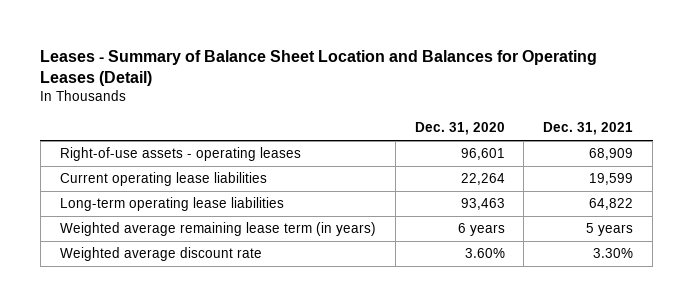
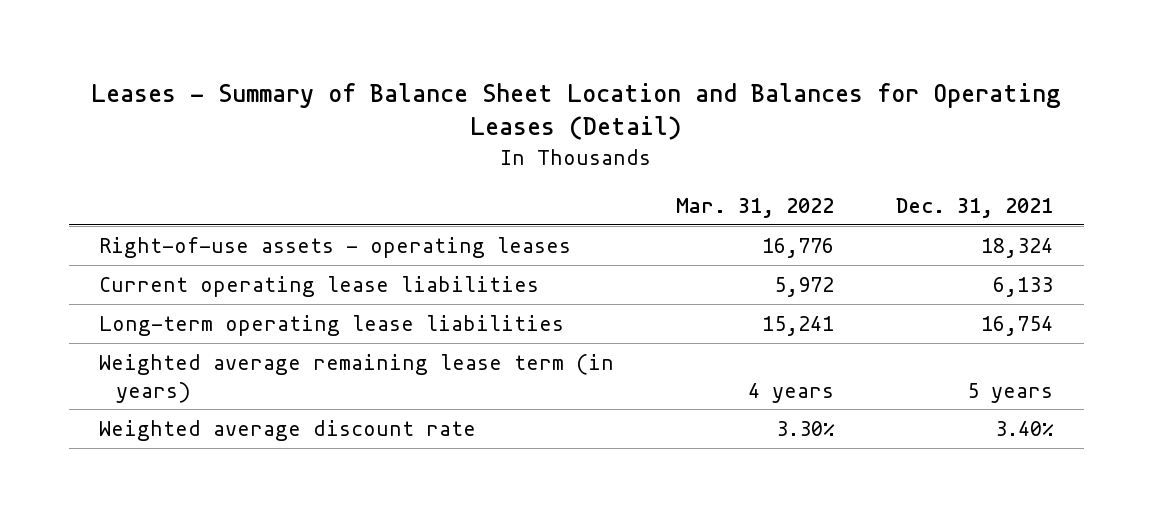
- | Dec. 31, 2020 | Dec. 31, 2021
+ | Mar. 31, 2022 | Dec. 31, 2021
- Right-of-use assets - operating leases | 96,601 | 68,909
- Current operating lease liabilities | 22,264 | 19,599
- Long-term operating lease liabilities | 93,463 | 64,822
+ Right-of-use assets - operating leases | 16,776 | 18,324
+ Current operating lease liabilities | 5,972 | 6,133
+ Long-term operating lease liabilities | 15,241 | 16,754
- Weighted average discount rate | 3.60% | 3.30%
+ Weighted average discount rate | 3.30% | 3.40%

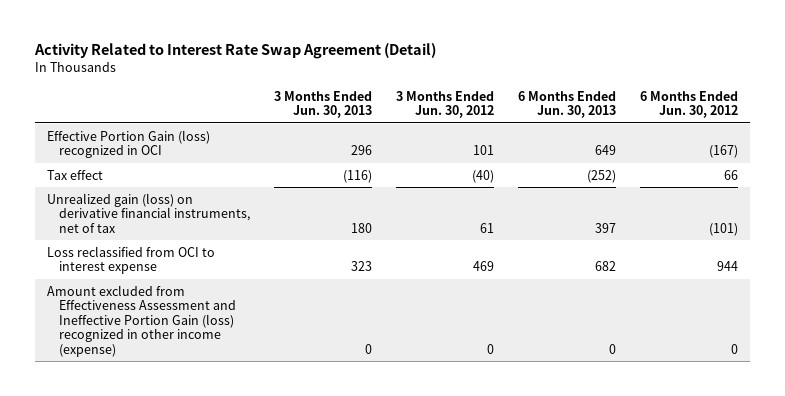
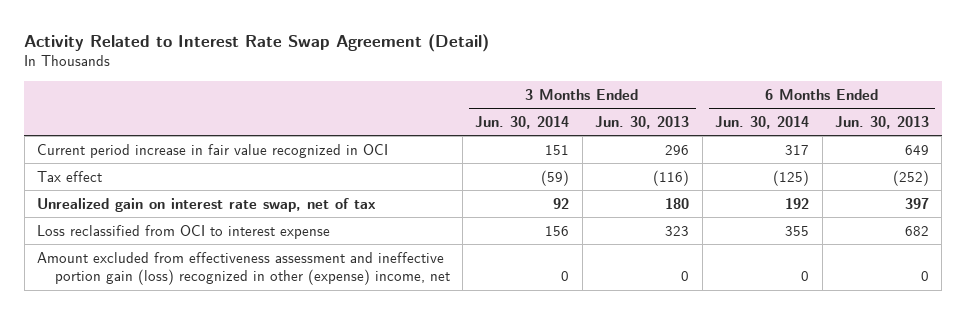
- | 3 Months Ended Jun. 30, 2013 | 3 Months Ended Jun. 30, 2012 | 6 Months Ended Jun. 30, 2013 | 6 Months Ended Jun. 30, 2012
+ | 3 Months Ended Jun. 30, 2014 | 3 Months Ended Jun. 30, 2013 | 6 Months Ended Jun. 30, 2014 | 6 Months Ended Jun. 30, 2013
- Effective Portion Gain (loss) recognized in OCI | 296 | 101 | 649 | (167)
+ Current period increase in fair value recognized in OCI | 151 | 296 | 317 | 649
- Unrealized gain (loss) on derivative financial instruments, net of tax | 180 | 61 | 397 | (101)
+ Unrealized gain on interest rate swap, net of tax | 92 | 180 | 192 | 397
- Amount excluded from Effectiveness Assessment and Ineffective Portion Gain (loss) recognized in other income (expense) | 0 | 0 | 0 | 0
+ Amount excluded from effectiveness assessment and ineffective portion gain (loss) recognized in other (expense) income, net | 0 | 0 | 0 | 0

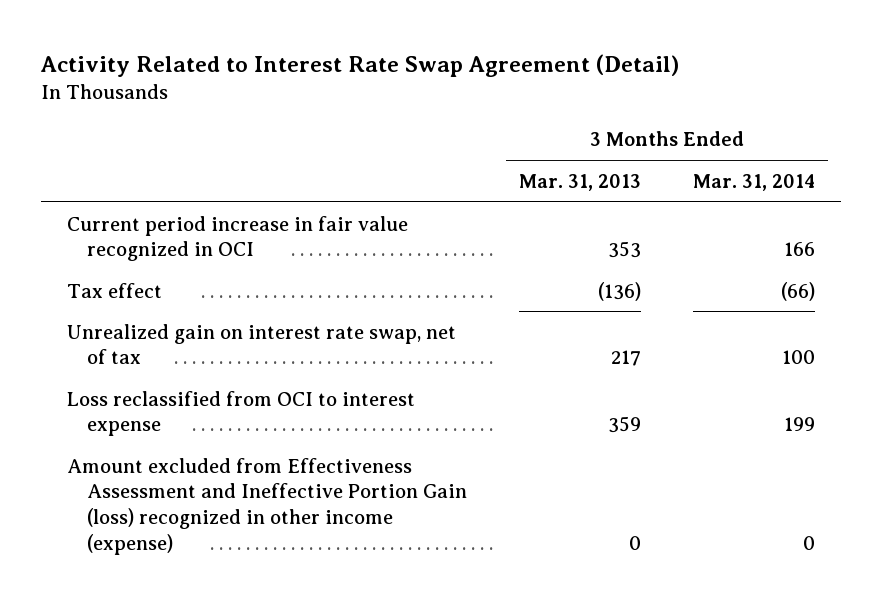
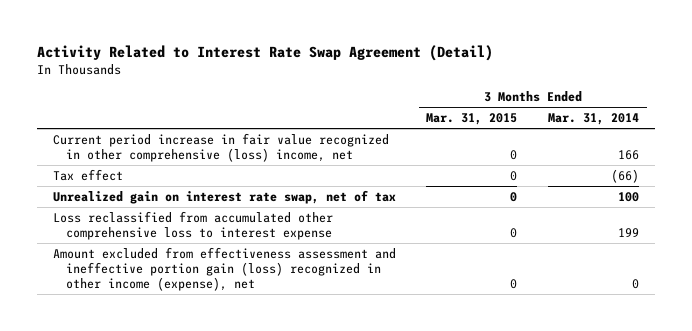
- | 3 Months Ended Mar. 31, 2013 | 3 Months Ended Mar. 31, 2014
+ | 3 Months Ended Mar. 31, 2015 | 3 Months Ended Mar. 31, 2014
- Current period increase in fair value recognized in OCI | 353 | 166
+ Current period increase in fair value recognized in other comprehensive (loss) income, net | 0 | 166
- Loss reclassified from OCI to interest expense | 359 | 199
- Amount excluded from Effectiveness Assessment and Ineffective Portion Gain (loss) recognized in other income (expense) | 0 | 0
+ Loss reclassified from accumulated other comprehensive loss to interest expense | 0 | 199
+ Amount excluded from effectiveness assessment and ineffective portion gain (loss) recognized in other income (expense), net | 0 | 0

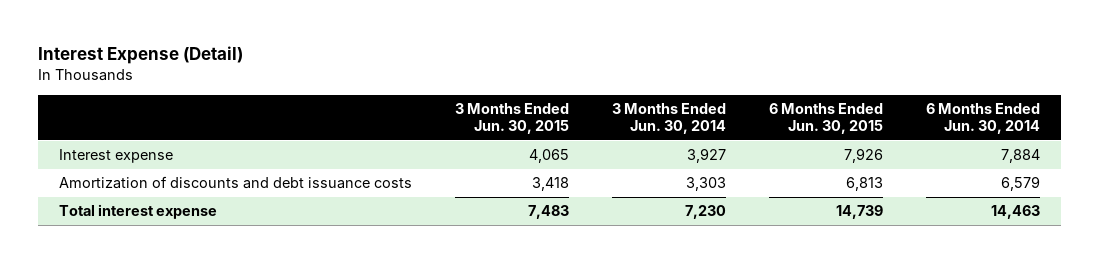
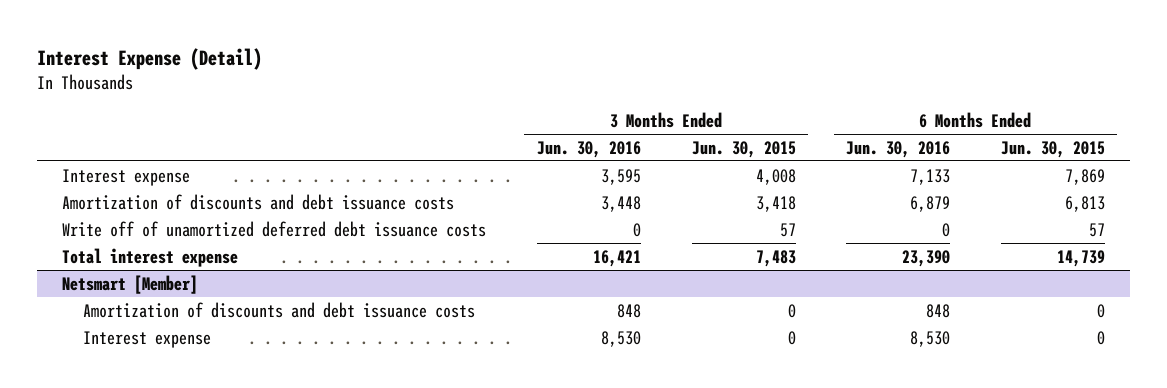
- | 3 Months Ended Jun. 30, 2015 | 3 Months Ended Jun. 30, 2014 | 6 Months Ended Jun. 30, 2015 | 6 Months Ended Jun. 30, 2014
+ | 3 Months Ended Jun. 30, 2016 | 3 Months Ended Jun. 30, 2015 | 6 Months Ended Jun. 30, 2016 | 6 Months Ended Jun. 30, 2015
- Interest expense | 4,065 | 3,927 | 7,926 | 7,884
+ Interest expense | 3,595 | 4,008 | 7,133 | 7,869
+ Write off of unamortized deferred debt issuance costs | 0 | 57 | 0 | 57
+ Netsmart [Member]
+ Amortization of discounts and debt issuance costs | 848 | 0 | 848 | 0
+ Interest expense | 8,530 | 0 | 8,530 | 0

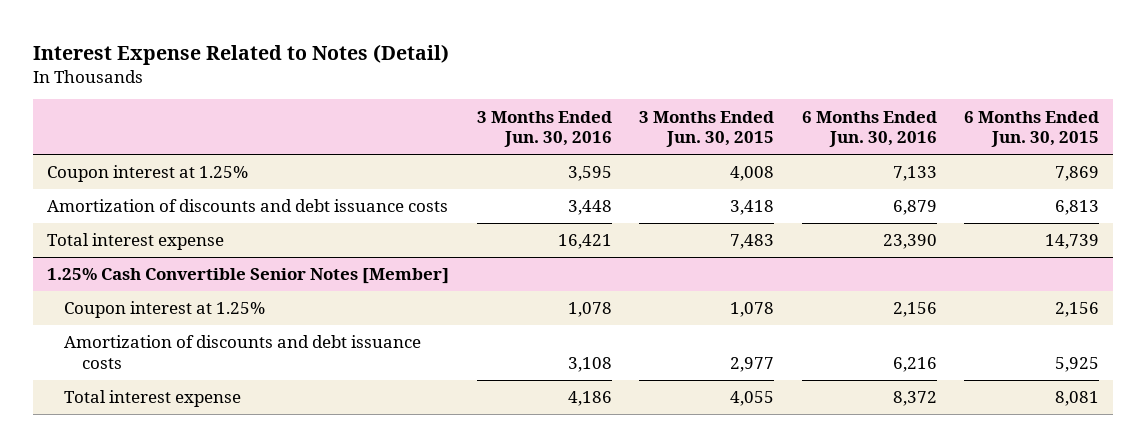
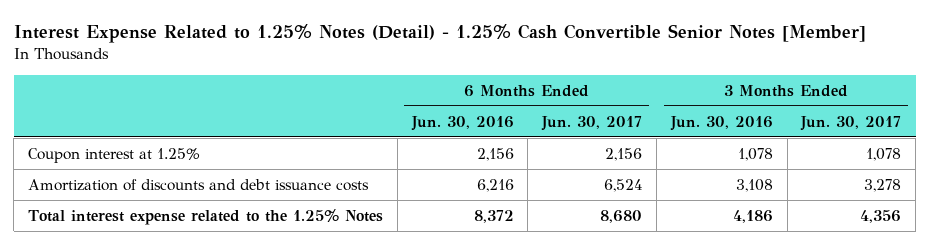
- Interest Expense Related to Notes (Detail)
+ Interest Expense Related to 1.25% Notes (Detail) - 1.25% Cash Convertible Senior Notes [Member]
- | 3 Months Ended Jun. 30, 2016 | 3 Months Ended Jun. 30, 2015 | 6 Months Ended Jun. 30, 2016 | 6 Months Ended Jun. 30, 2015
+ | 6 Months Ended Jun. 30, 2016 | 6 Months Ended Jun. 30, 2017 | 3 Months Ended Jun. 30, 2016 | 3 Months Ended Jun. 30, 2017
- Coupon interest at 1.25% | 3,595 | 4,008 | 7,133 | 7,869
- Amortization of discounts and debt issuance costs | 3,448 | 3,418 | 6,879 | 6,813
- Total interest expense | 16,421 | 7,483 | 23,390 | 14,739
- 1.25% Cash Convertible Senior Notes [Member]
- Total interest expense | 4,186 | 4,055 | 8,372 | 8,081
+ Total interest expense related to the 1.25% Notes | 8,372 | 8,680 | 4,186 | 4,356

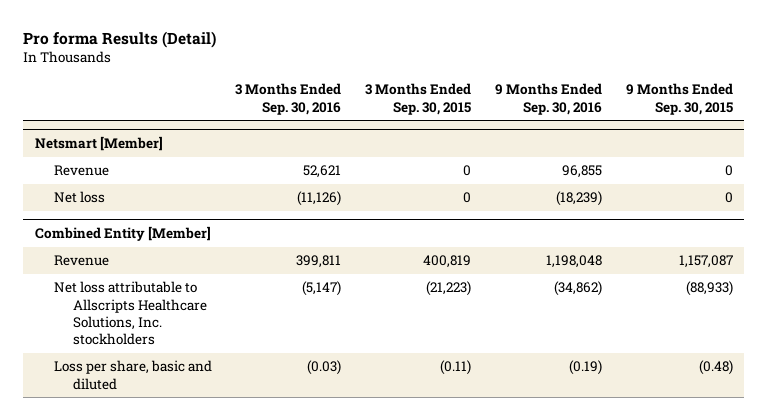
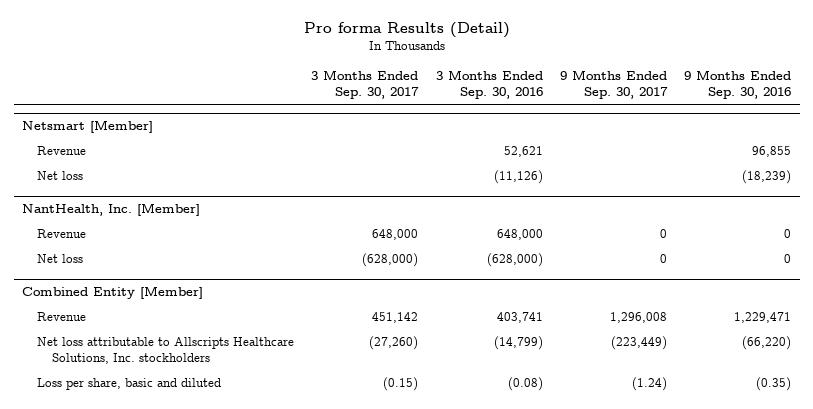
- | 3 Months Ended Sep. 30, 2016 | 3 Months Ended Sep. 30, 2015 | 9 Months Ended Sep. 30, 2016 | 9 Months Ended Sep. 30, 2015
+ | 3 Months Ended Sep. 30, 2017 | 3 Months Ended Sep. 30, 2016 | 9 Months Ended Sep. 30, 2017 | 9 Months Ended Sep. 30, 2016
+ NantHealth, Inc. [Member]
+ Revenue | 648,000 | 648,000 | 0 | 0
+ Net loss | (628,000) | (628,000) | 0 | 0
@ Combined Entity [Member]
- Revenue | 399,811 | 400,819 | 1,198,048 | 1,157,087
- Net loss attributable to Allscripts Healthcare Solutions, Inc. stockholders | (5,147) | (21,223) | (34,862) | (88,933)
- Loss per share, basic and diluted | (0.03) | (0.11) | (0.19) | (0.48)
+ Revenue | 451,142 | 403,741 | 1,296,008 | 1,229,471
+ Net loss attributable to Allscripts Healthcare Solutions, Inc. stockholders | (27,260) | (14,799) | (223,449) | (66,220)
+ Loss per share, basic and diluted | (0.15) | (0.08) | (1.24) | (0.35)

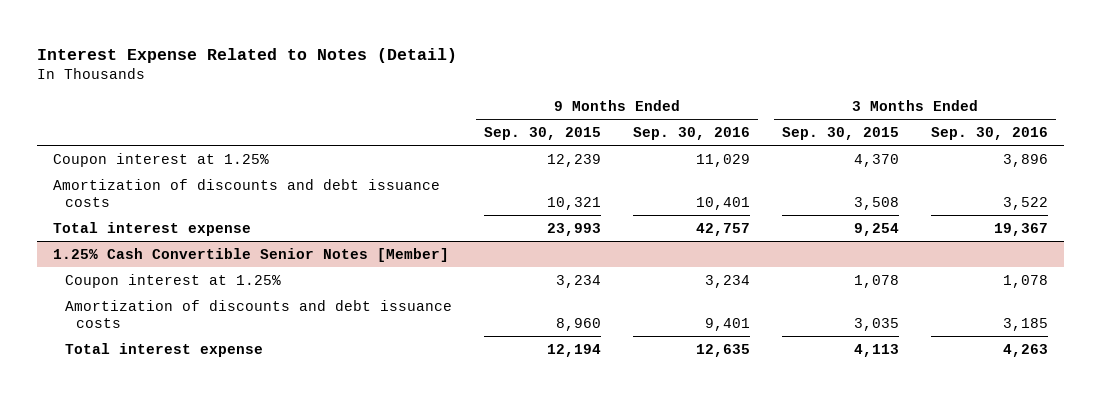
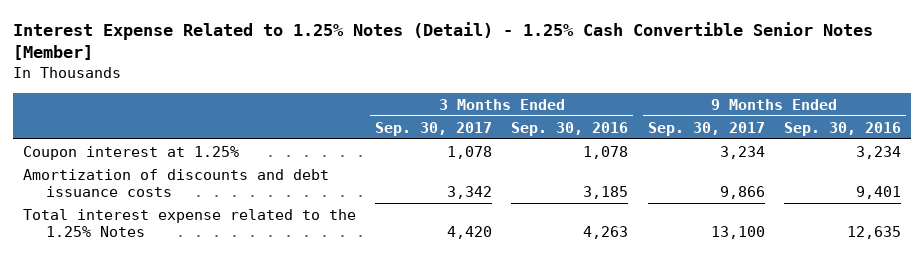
- Interest Expense Related to Notes (Detail)
+ Interest Expense Related to 1.25% Notes (Detail) - 1.25% Cash Convertible Senior Notes [Member]
- | 9 Months Ended Sep. 30, 2015 | 9 Months Ended Sep. 30, 2016 | 3 Months Ended Sep. 30, 2015 | 3 Months Ended Sep. 30, 2016
+ | 3 Months Ended Sep. 30, 2017 | 3 Months Ended Sep. 30, 2016 | 9 Months Ended Sep. 30, 2017 | 9 Months Ended Sep. 30, 2016
- Coupon interest at 1.25% | 12,239 | 11,029 | 4,370 | 3,896
- Amortization of discounts and debt issuance costs | 10,321 | 10,401 | 3,508 | 3,522
- Total interest expense | 23,993 | 42,757 | 9,254 | 19,367
- 1.25% Cash Convertible Senior Notes [Member]
- Total interest expense | 12,194 | 12,635 | 4,113 | 4,263
+ Total interest expense related to the 1.25% Notes | 4,420 | 4,263 | 13,100 | 12,635

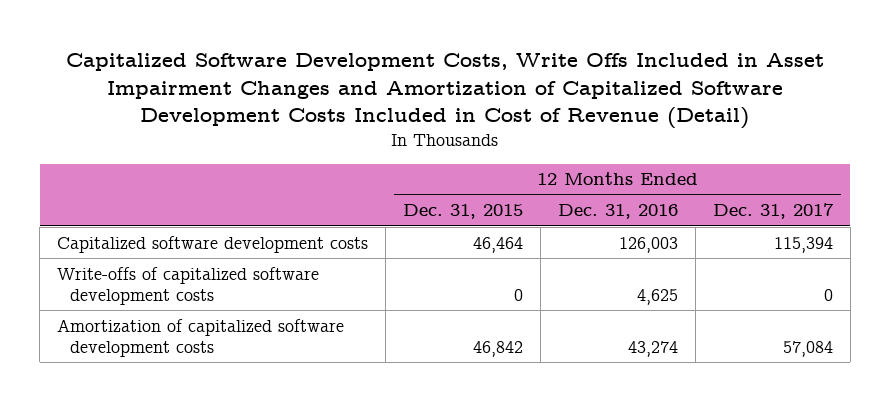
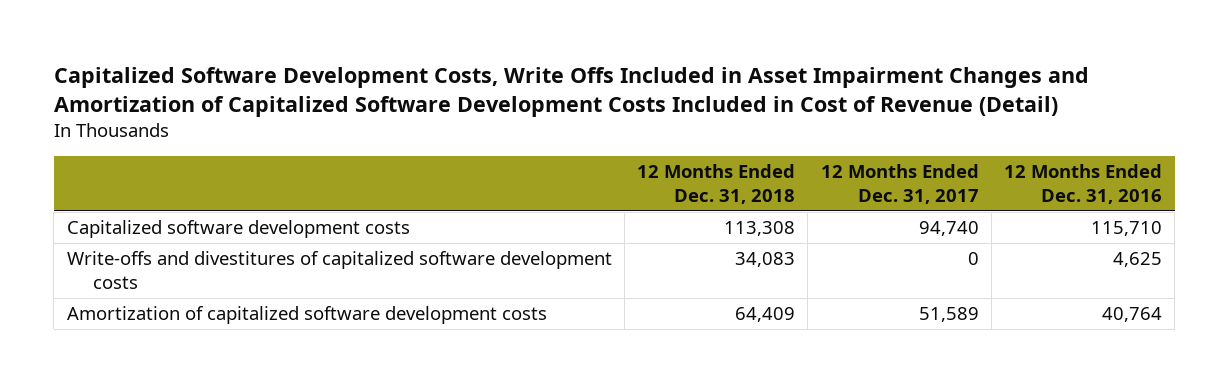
- | 12 Months Ended Dec. 31, 2015 | 12 Months Ended Dec. 31, 2016 | 12 Months Ended Dec. 31, 2017
+ | 12 Months Ended Dec. 31, 2018 | 12 Months Ended Dec. 31, 2017 | 12 Months Ended Dec. 31, 2016
- Capitalized software development costs | 46,464 | 126,003 | 115,394
- Write-offs of capitalized software development costs | 0 | 4,625 | 0
- Amortization of capitalized software development costs | 46,842 | 43,274 | 57,084
+ Capitalized software development costs | 113,308 | 94,740 | 115,710
+ Write-offs and divestitures of capitalized software development costs | 34,083 | 0 | 4,625
+ Amortization of capitalized software development costs | 64,409 | 51,589 | 40,764

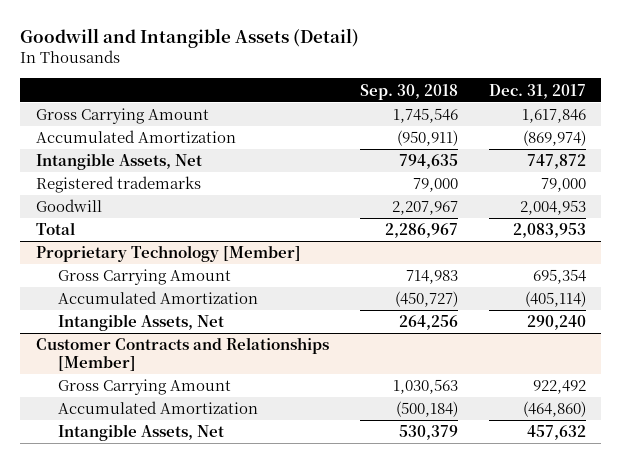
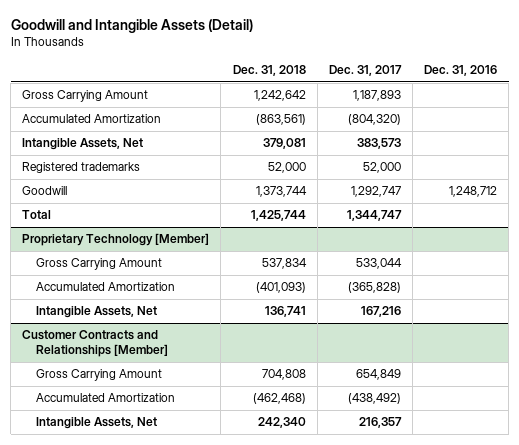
- | Sep. 30, 2018 | Dec. 31, 2017
+ | Dec. 31, 2018 | Dec. 31, 2017 | Dec. 31, 2016
- Gross Carrying Amount | 1,745,546 | 1,617,846
- Accumulated Amortization | (950,911) | (869,974)
- Intangible Assets, Net | 794,635 | 747,872
- Registered trademarks | 79,000 | 79,000
- Goodwill | 2,207,967 | 2,004,953
- Total | 2,286,967 | 2,083,953
+ Gross Carrying Amount | 1,242,642 | 1,187,893 |
+ Accumulated Amortization | (863,561) | (804,320) |
+ Intangible Assets, Net | 379,081 | 383,573 |
+ Registered trademarks | 52,000 | 52,000 |
+ Goodwill | 1,373,744 | 1,292,747 | 1,248,712
+ Total | 1,425,744 | 1,344,747 |
@ Proprietary Technology [Member]
- Gross Carrying Amount | 714,983 | 695,354
- Accumulated Amortization | (450,727) | (405,114)
- Intangible Assets, Net | 264,256 | 290,240
+ Gross Carrying Amount | 537,834 | 533,044 |
+ Accumulated Amortization | (401,093) | (365,828) |
+ Intangible Assets, Net | 136,741 | 167,216 |
@ Customer Contracts and Relationships [Member]
- Gross Carrying Amount | 1,030,563 | 922,492
- Accumulated Amortization | (500,184) | (464,860)
- Intangible Assets, Net | 530,379 | 457,632
+ Gross Carrying Amount | 704,808 | 654,849 |
+ Accumulated Amortization | (462,468) | (438,492) |
+ Intangible Assets, Net | 242,340 | 216,357 |

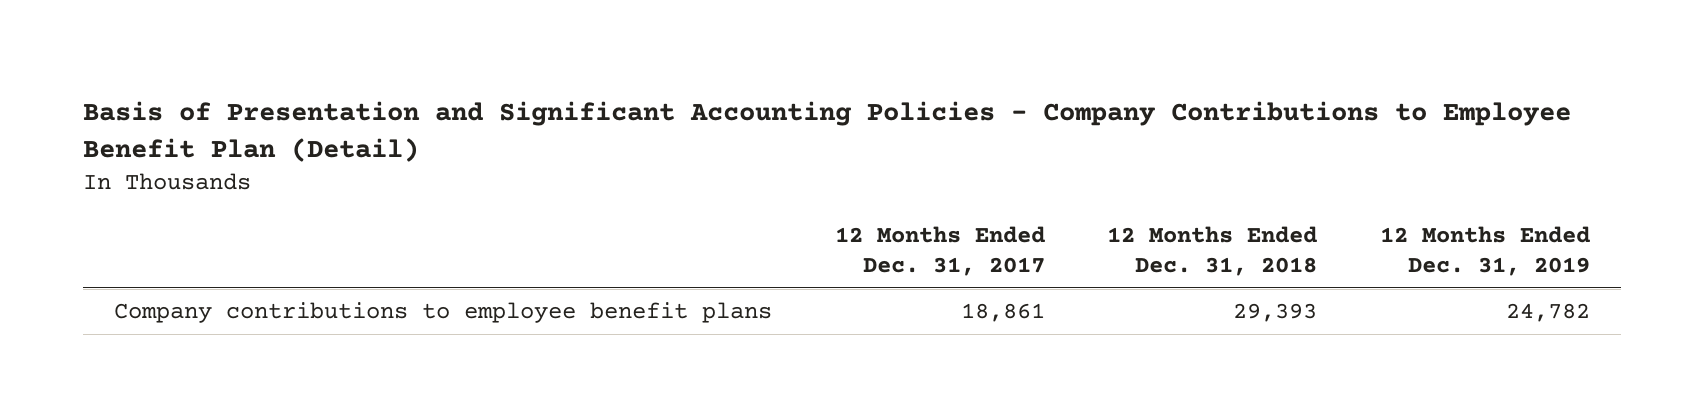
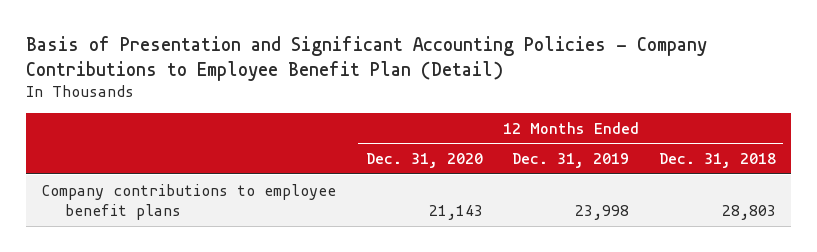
- | 12 Months Ended Dec. 31, 2017 | 12 Months Ended Dec. 31, 2018 | 12 Months Ended Dec. 31, 2019
+ | 12 Months Ended Dec. 31, 2020 | 12 Months Ended Dec. 31, 2019 | 12 Months Ended Dec. 31, 2018
- Company contributions to employee benefit plans | 18,861 | 29,393 | 24,782
+ Company contributions to employee benefit plans | 21,143 | 23,998 | 28,803

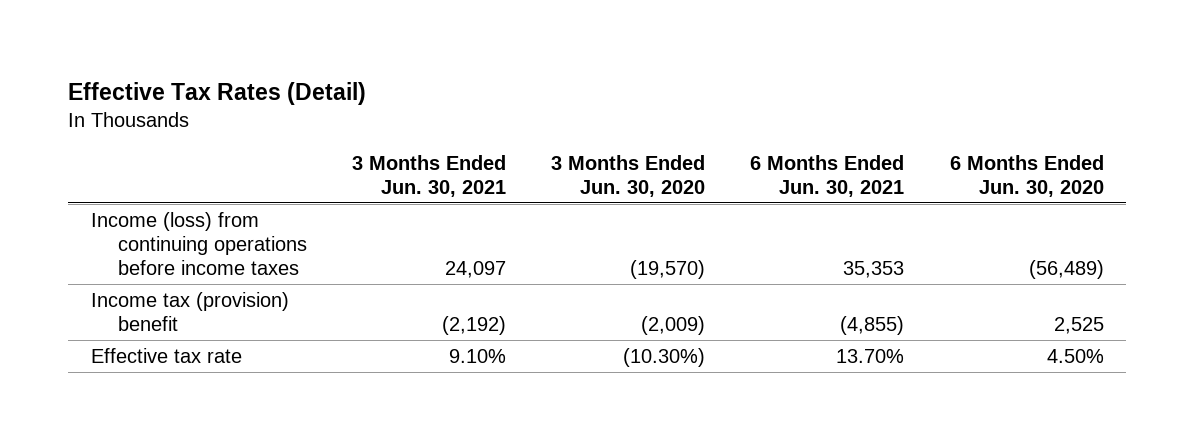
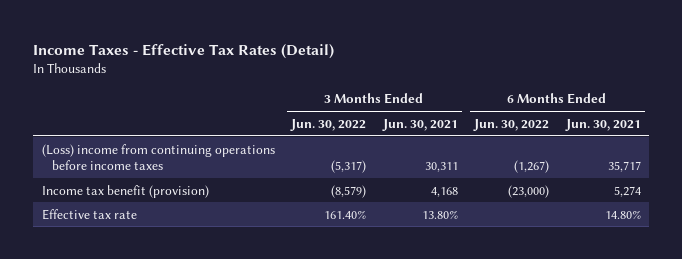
- Effective Tax Rates (Detail)
+ Income Taxes - Effective Tax Rates (Detail)
- | 3 Months Ended Jun. 30, 2021 | 3 Months Ended Jun. 30, 2020 | 6 Months Ended Jun. 30, 2021 | 6 Months Ended Jun. 30, 2020
+ | 3 Months Ended Jun. 30, 2022 | 3 Months Ended Jun. 30, 2021 | 6 Months Ended Jun. 30, 2022 | 6 Months Ended Jun. 30, 2021
- Income (loss) from continuing operations before income taxes | 24,097 | (19,570) | 35,353 | (56,489)
- Income tax (provision) benefit | (2,192) | (2,009) | (4,855) | 2,525
- Effective tax rate | 9.10% | (10.30%) | 13.70% | 4.50%
+ (Loss) income from continuing operations before income taxes | (5,317) | 30,311 | (1,267) | 35,717
+ Income tax benefit (provision) | (8,579) | 4,168 | (23,000) | 5,274
+ Effective tax rate | 161.40% | 13.80% | | 14.80%

